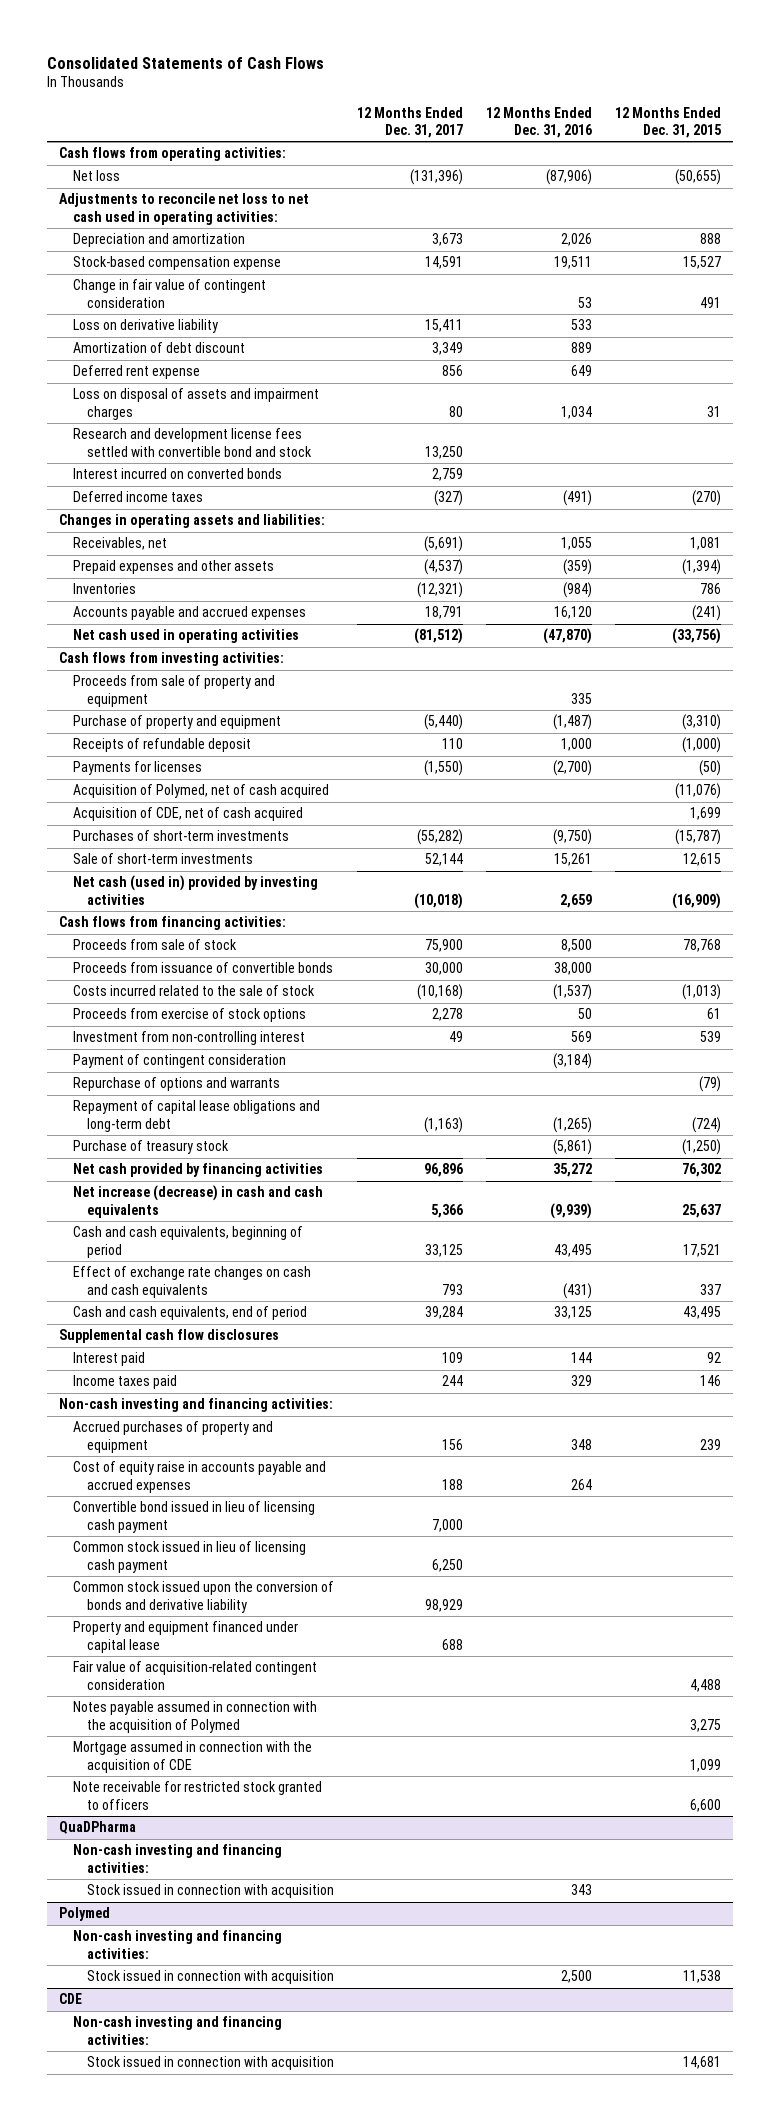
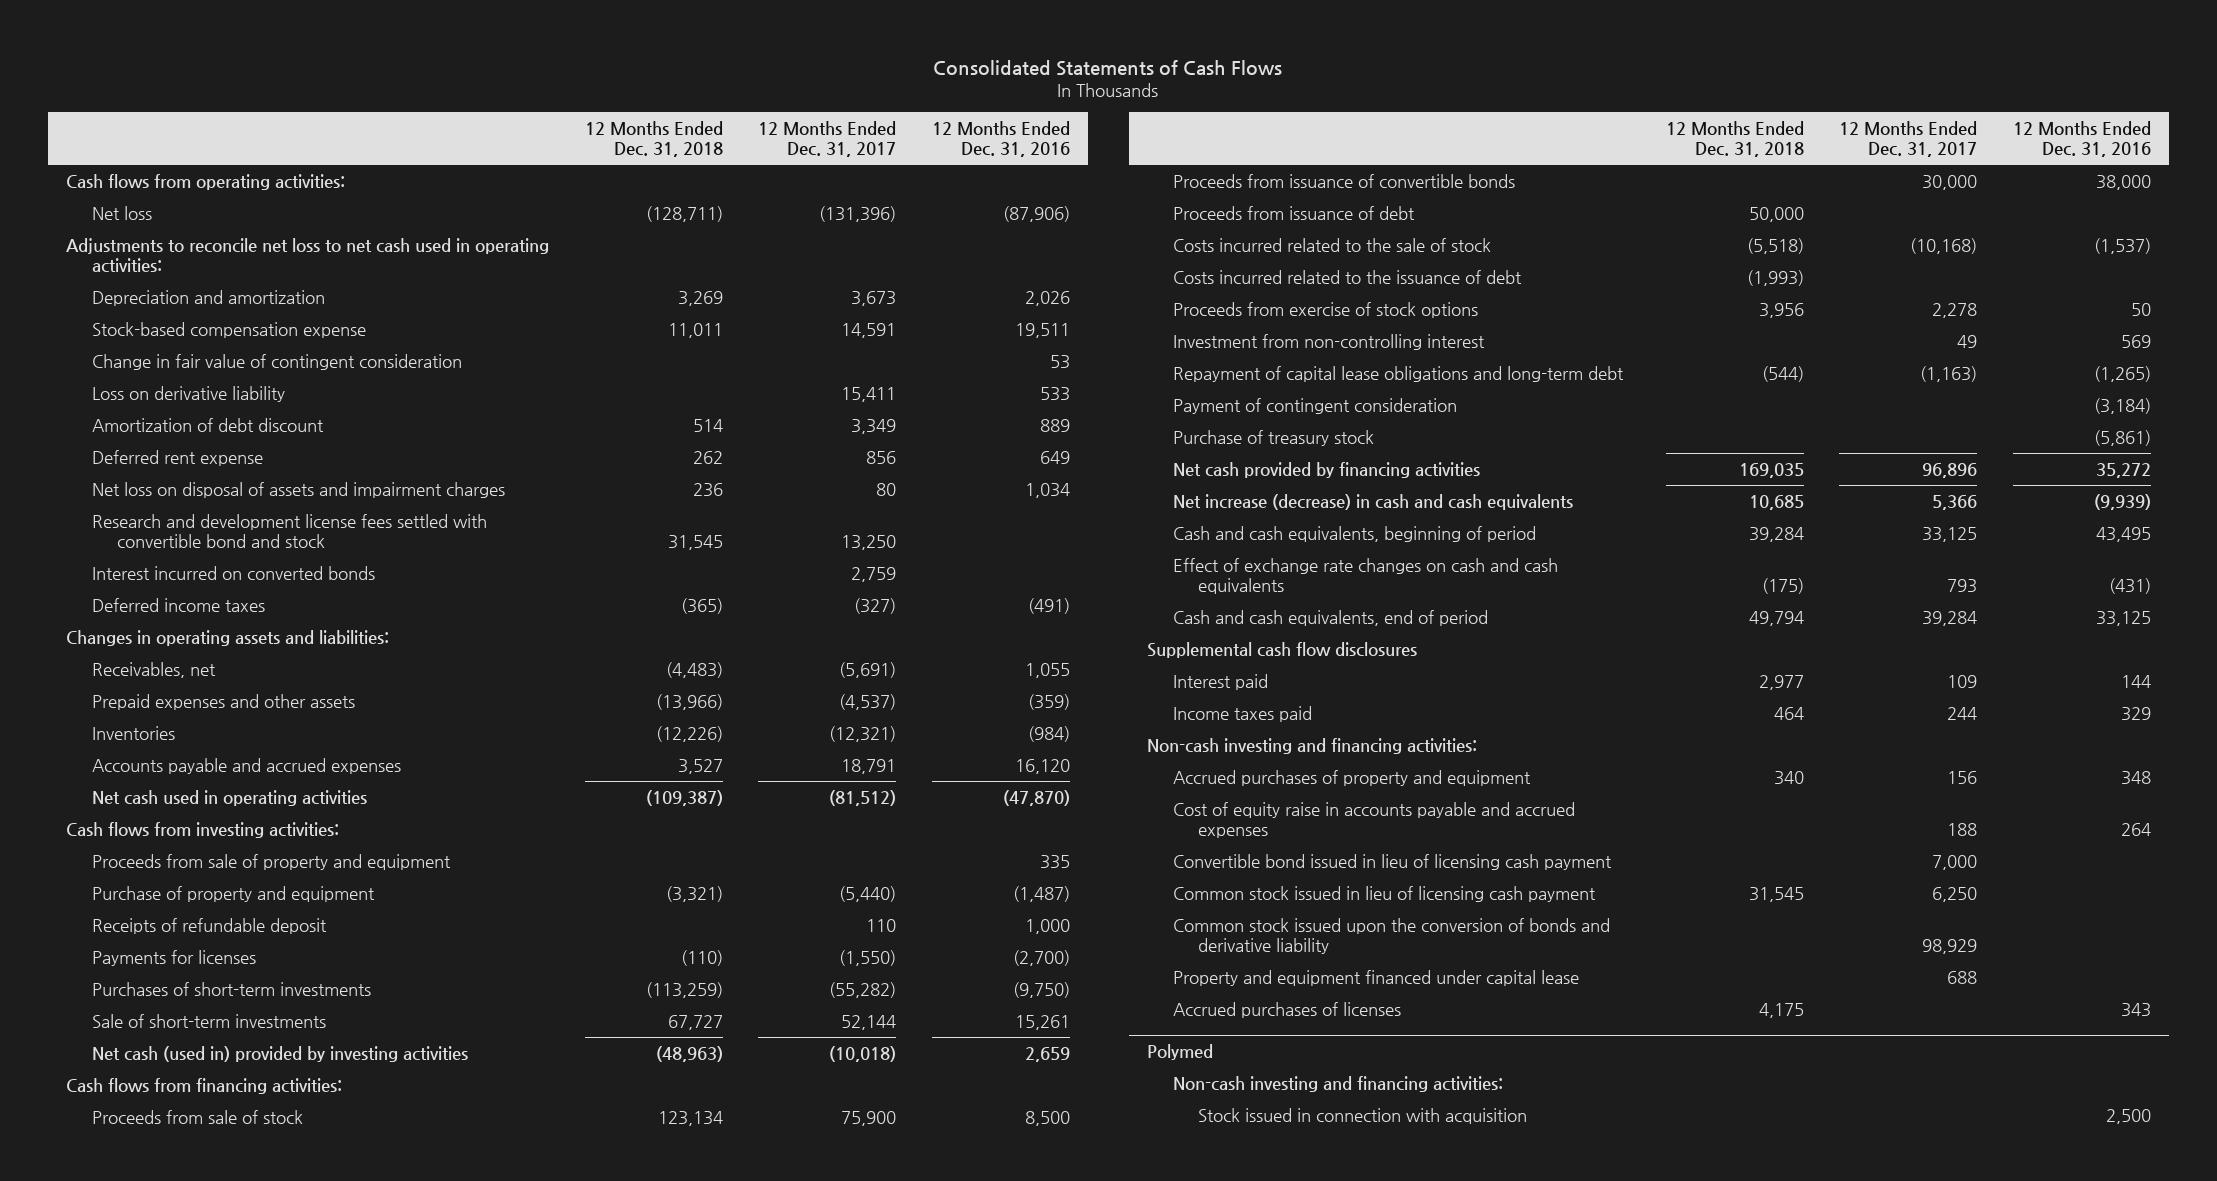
- | 12 Months Ended Dec. 31, 2017 | 12 Months Ended Dec. 31, 2016 | 12 Months Ended Dec. 31, 2015
+ | 12 Months Ended Dec. 31, 2018 | 12 Months Ended Dec. 31, 2017 | 12 Months Ended Dec. 31, 2016
- Loss on disposal of assets and impairment charges | 80 | 1,034 | 31
+ Net loss on disposal of assets and impairment charges | 236 | 80 | 1,034
- Acquisition of Polymed, net of cash acquired | | | (11,076)
- Acquisition of CDE, net of cash acquired | | | 1,699
+ Proceeds from issuance of debt | 50,000 | |
+ Costs incurred related to the issuance of debt | (1,993) | |
- Repurchase of options and warrants | | | (79)
moved down: Payment of contingent consideration | | | (3,184)
- Fair value of acquisition-related contingent consideration | | | 4,488
- Notes payable assumed in connection with the acquisition of Polymed | | | 3,275
- Mortgage assumed in connection with the acquisition of CDE | | | 1,099
- Note receivable for restricted stock granted to officers | | | 6,600
- QuaDPharma
- Non-cash investing and financing activities:
- Stock issued in connection with acquisition | | 343 |
+ Accrued purchases of licenses | 4,175 | | 343
- CDE
- Non-cash investing and financing activities:
- Stock issued in connection with acquisition | | | 14,681

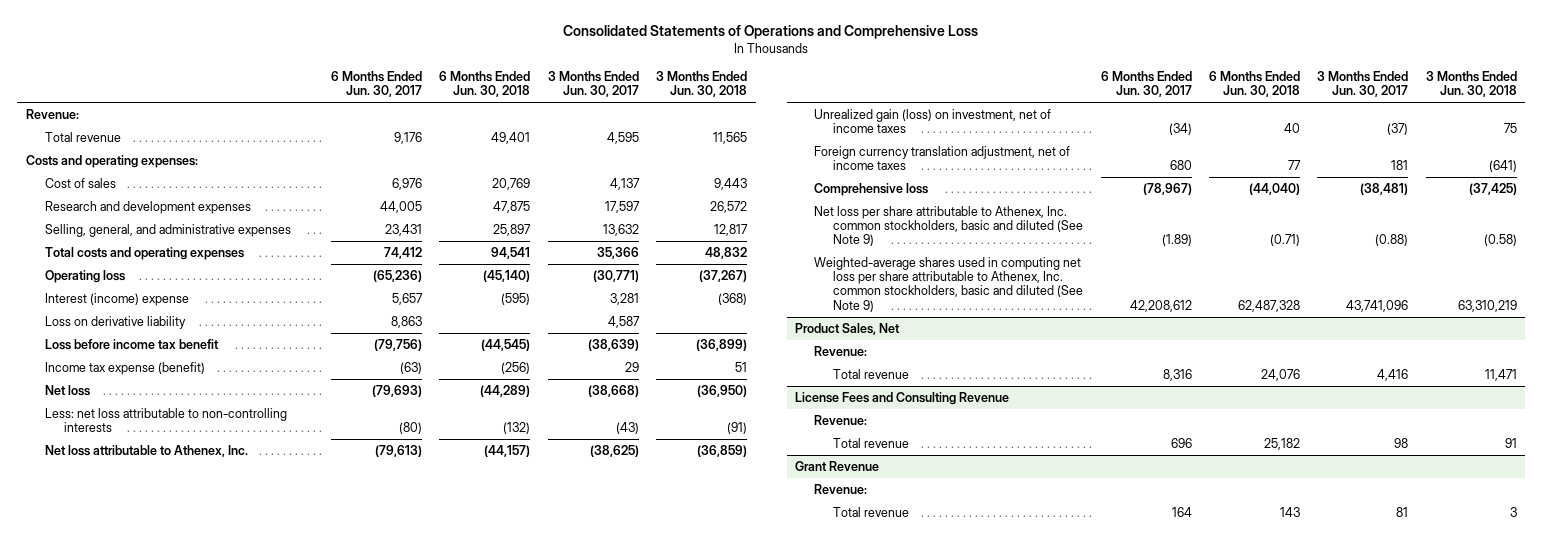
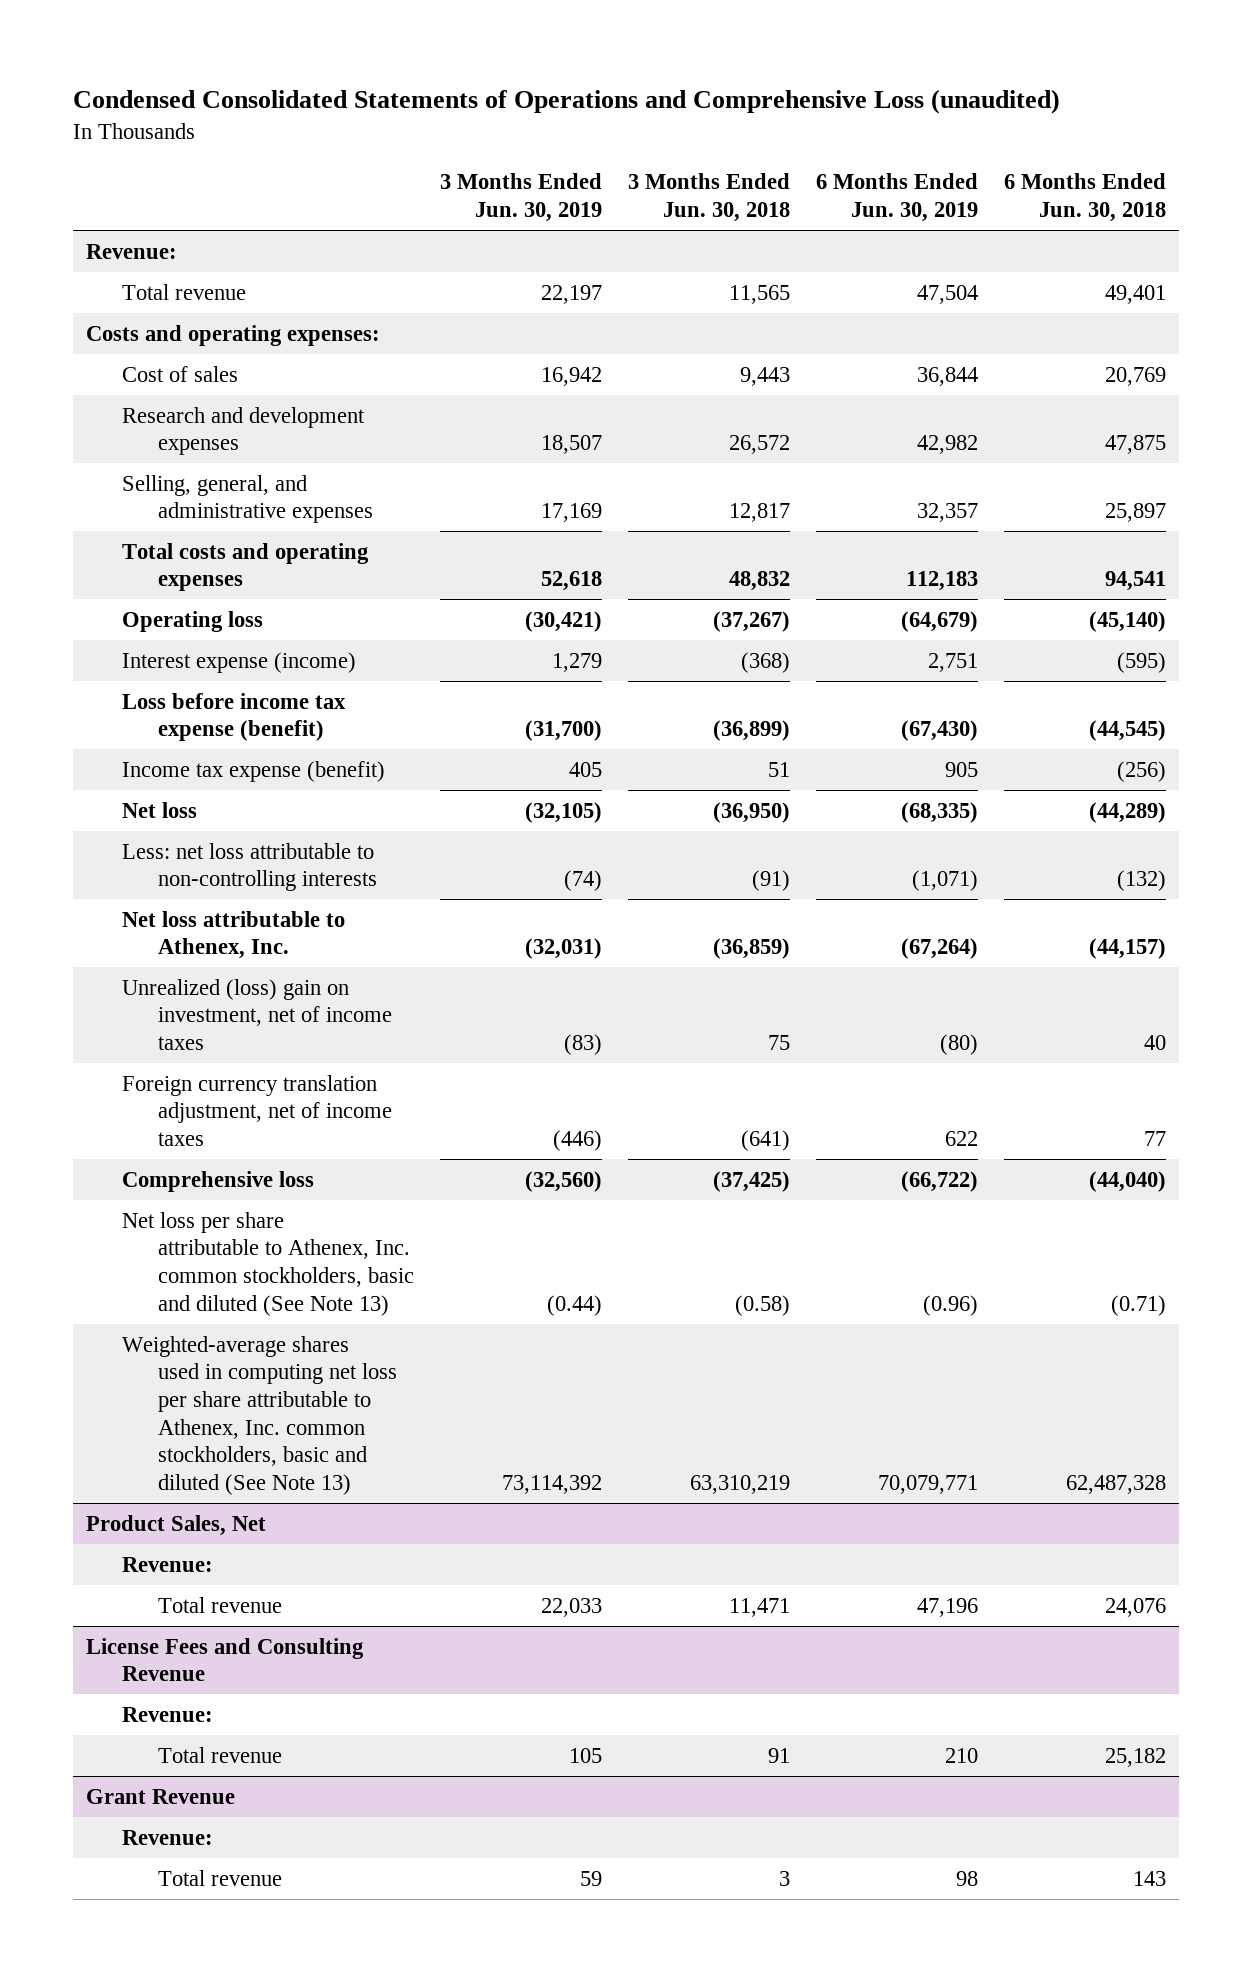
- Consolidated Statements of Operations and Comprehensive Loss
+ Condensed Consolidated Statements of Operations and Comprehensive Loss (unaudited)
- | 6 Months Ended Jun. 30, 2017 | 6 Months Ended Jun. 30, 2018 | 3 Months Ended Jun. 30, 2017 | 3 Months Ended Jun. 30, 2018
+ | 3 Months Ended Jun. 30, 2019 | 3 Months Ended Jun. 30, 2018 | 6 Months Ended Jun. 30, 2019 | 6 Months Ended Jun. 30, 2018
- Interest (income) expense | 5,657 | (595) | 3,281 | (368)
- Loss on derivative liability | 8,863 | | 4,587 |
- Loss before income tax benefit | (79,756) | (44,545) | (38,639) | (36,899)
+ Interest expense (income) | 1,279 | (368) | 2,751 | (595)
+ Loss before income tax expense (benefit) | (31,700) | (36,899) | (67,430) | (44,545)
- Unrealized gain (loss) on investment, net of income taxes | (34) | 40 | (37) | 75
+ Unrealized (loss) gain on investment, net of income taxes | (83) | 75 | (80) | 40
- Net loss per share attributable to Athenex, Inc. common stockholders, basic and diluted (See Note 9) | (1.89) | (0.71) | (0.88) | (0.58)
- Weighted-average shares used in computing net loss per share attributable to Athenex, Inc. common stockholders, basic and diluted (See Note 9) | 42,208,612 | 62,487,328 | 43,741,096 | 63,310,219
+ Net loss per share attributable to Athenex, Inc. common stockholders, basic and diluted (See Note 13) | (0.44) | (0.58) | (0.96) | (0.71)
+ Weighted-average shares used in computing net loss per share attributable to Athenex, Inc. common stockholders, basic and diluted (See Note 13) | 73,114,392 | 63,310,219 | 70,079,771 | 62,487,328

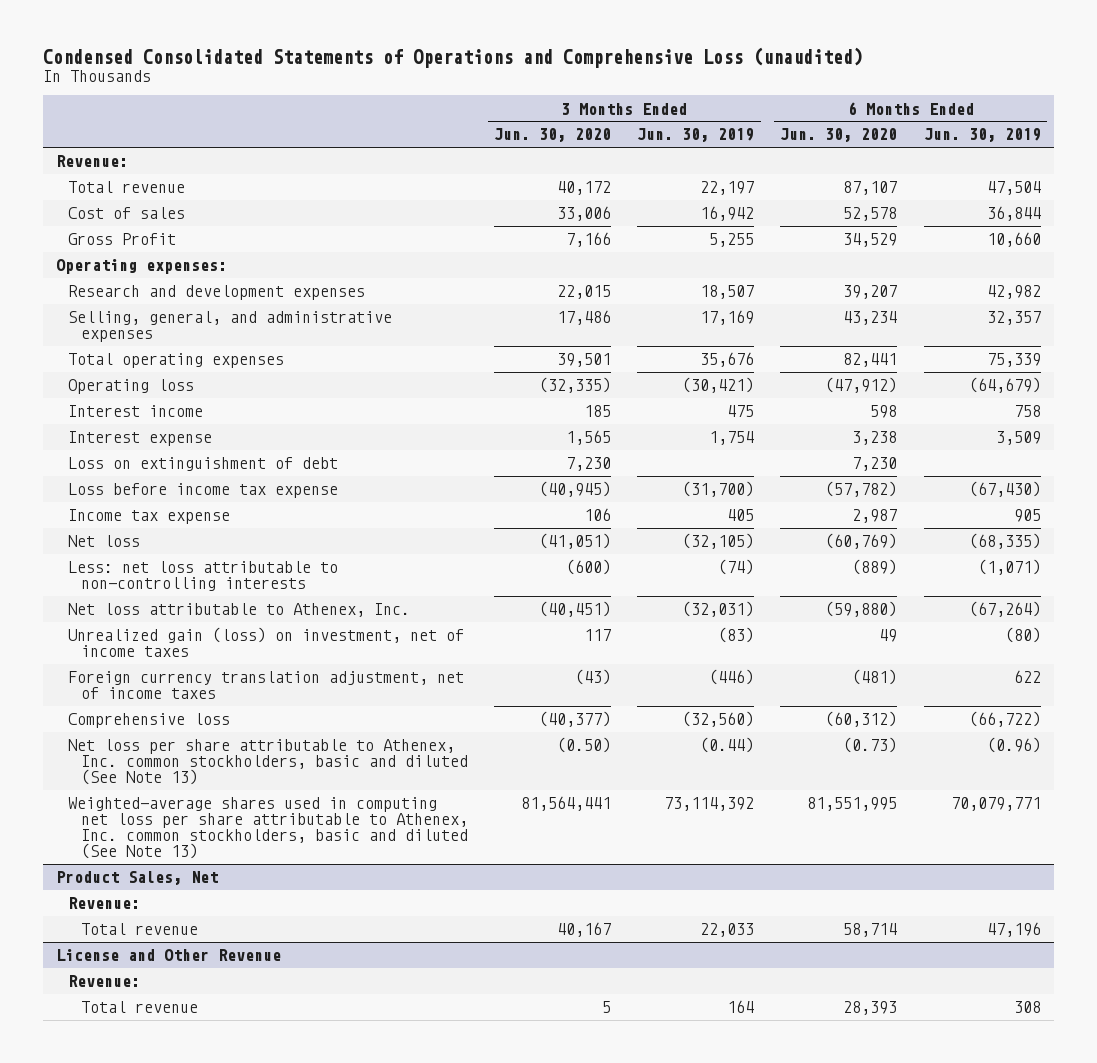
- | 3 Months Ended Jun. 30, 2019 | 3 Months Ended Jun. 30, 2018 | 6 Months Ended Jun. 30, 2019 | 6 Months Ended Jun. 30, 2018
+ | 3 Months Ended Jun. 30, 2020 | 3 Months Ended Jun. 30, 2019 | 6 Months Ended Jun. 30, 2020 | 6 Months Ended Jun. 30, 2019
- Costs and operating expenses:
+ Gross Profit | 7,166 | 5,255 | 34,529 | 10,660
+ Operating expenses:
- Total costs and operating expenses | 52,618 | 48,832 | 112,183 | 94,541
+ Total operating expenses | 39,501 | 35,676 | 82,441 | 75,339
- Interest expense (income) | 1,279 | (368) | 2,751 | (595)
- Loss before income tax expense (benefit) | (31,700) | (36,899) | (67,430) | (44,545)
- Income tax expense (benefit) | 405 | 51 | 905 | (256)
+ Interest income | 185 | 475 | 598 | 758
+ Interest expense | 1,565 | 1,754 | 3,238 | 3,509
+ Loss on extinguishment of debt | 7,230 | | 7,230 |
+ Loss before income tax expense | (40,945) | (31,700) | (57,782) | (67,430)
+ Income tax expense | 106 | 405 | 2,987 | 905
- Unrealized (loss) gain on investment, net of income taxes | (83) | 75 | (80) | 40
+ Unrealized gain (loss) on investment, net of income taxes | 117 | (83) | 49 | (80)
- License Fees and Consulting Revenue
- Revenue:
- Total revenue | 105 | 91 | 210 | 25,182
- Grant Revenue
+ License and Other Revenue
- Total revenue | 59 | 3 | 98 | 143
+ Total revenue | 5 | 164 | 28,393 | 308

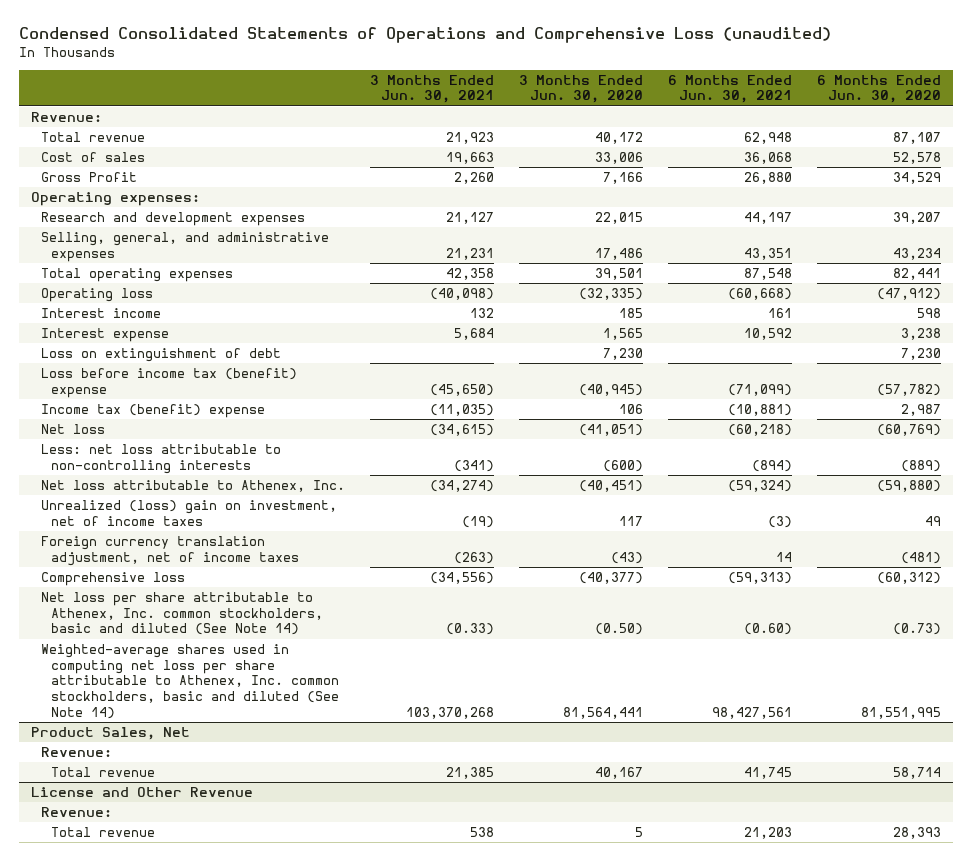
- | 3 Months Ended Jun. 30, 2020 | 3 Months Ended Jun. 30, 2019 | 6 Months Ended Jun. 30, 2020 | 6 Months Ended Jun. 30, 2019
+ | 3 Months Ended Jun. 30, 2021 | 3 Months Ended Jun. 30, 2020 | 6 Months Ended Jun. 30, 2021 | 6 Months Ended Jun. 30, 2020
- Loss before income tax expense | (40,945) | (31,700) | (57,782) | (67,430)
- Income tax expense | 106 | 405 | 2,987 | 905
+ Loss before income tax (benefit) expense | (45,650) | (40,945) | (71,099) | (57,782)
+ Income tax (benefit) expense | (11,035) | 106 | (10,881) | 2,987
- Unrealized gain (loss) on investment, net of income taxes | 117 | (83) | 49 | (80)
+ Unrealized (loss) gain on investment, net of income taxes | (19) | 117 | (3) | 49
- Net loss per share attributable to Athenex, Inc. common stockholders, basic and diluted (See Note 13) | (0.50) | (0.44) | (0.73) | (0.96)
- Weighted-average shares used in computing net loss per share attributable to Athenex, Inc. common stockholders, basic and diluted (See Note 13) | 81,564,441 | 73,114,392 | 81,551,995 | 70,079,771
+ Net loss per share attributable to Athenex, Inc. common stockholders, basic and diluted (See Note 14) | (0.33) | (0.50) | (0.60) | (0.73)
+ Weighted-average shares used in computing net loss per share attributable to Athenex, Inc. common stockholders, basic and diluted (See Note 14) | 103,370,268 | 81,564,441 | 98,427,561 | 81,551,995

